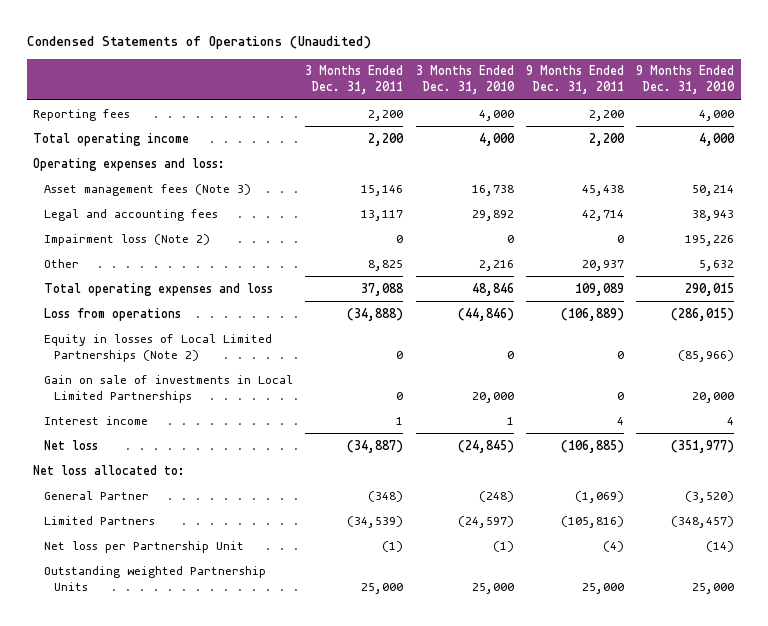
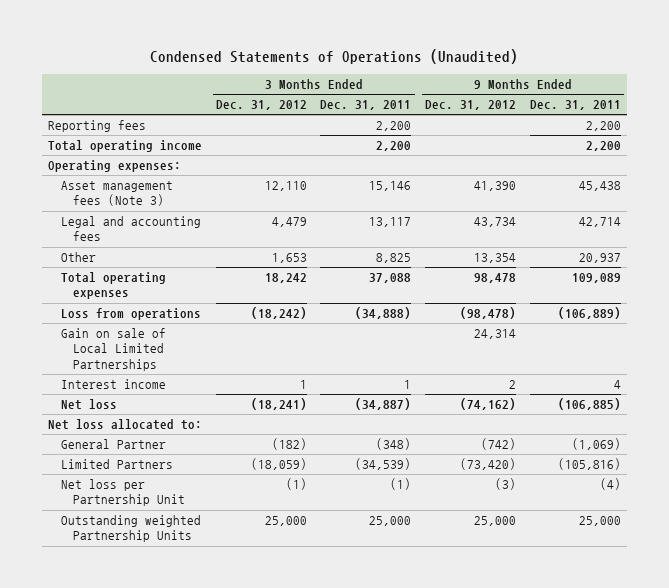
- | 3 Months Ended Dec. 31, 2011 | 3 Months Ended Dec. 31, 2010 | 9 Months Ended Dec. 31, 2011 | 9 Months Ended Dec. 31, 2010
+ | 3 Months Ended Dec. 31, 2012 | 3 Months Ended Dec. 31, 2011 | 9 Months Ended Dec. 31, 2012 | 9 Months Ended Dec. 31, 2011
- Operating expenses and loss:
+ Operating expenses:
- Impairment loss (Note 2) | 0 | 0 | 0 | 195,226
- Total operating expenses and loss | 37,088 | 48,846 | 109,089 | 290,015
+ Total operating expenses | 18,242 | 37,088 | 98,478 | 109,089
- Equity in losses of Local Limited Partnerships (Note 2) | 0 | 0 | 0 | (85,966)
- Gain on sale of investments in Local Limited Partnerships | 0 | 20,000 | 0 | 20,000
+ Gain on sale of Local Limited Partnerships | | | 24,314 |

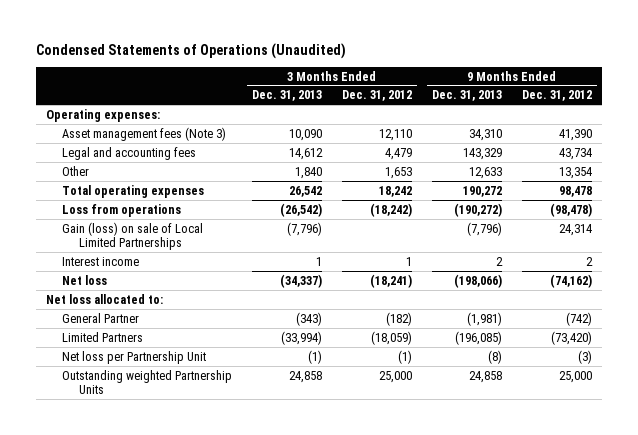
- | 3 Months Ended Dec. 31, 2012 | 3 Months Ended Dec. 31, 2011 | 9 Months Ended Dec. 31, 2012 | 9 Months Ended Dec. 31, 2011
+ | 3 Months Ended Dec. 31, 2013 | 3 Months Ended Dec. 31, 2012 | 9 Months Ended Dec. 31, 2013 | 9 Months Ended Dec. 31, 2012
- Reporting fees | | 2,200 | | 2,200
- Total operating income | | 2,200 | | 2,200
- Gain on sale of Local Limited Partnerships | | | 24,314 |
+ Gain (loss) on sale of Local Limited Partnerships | (7,796) | | (7,796) | 24,314

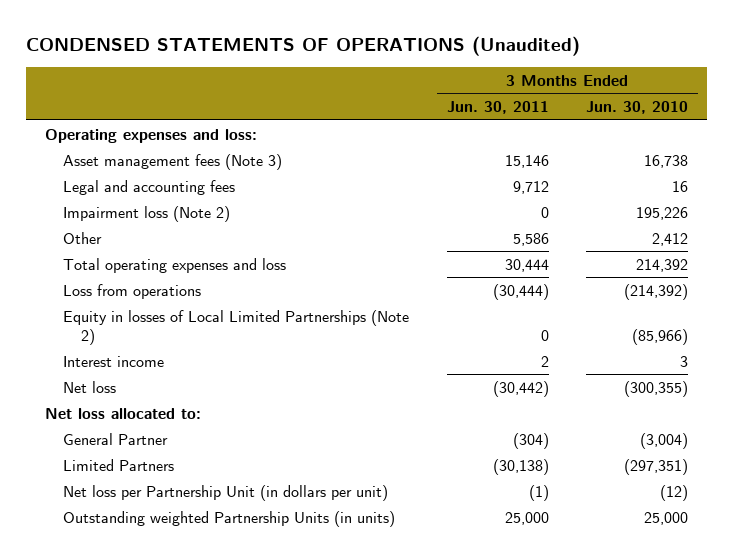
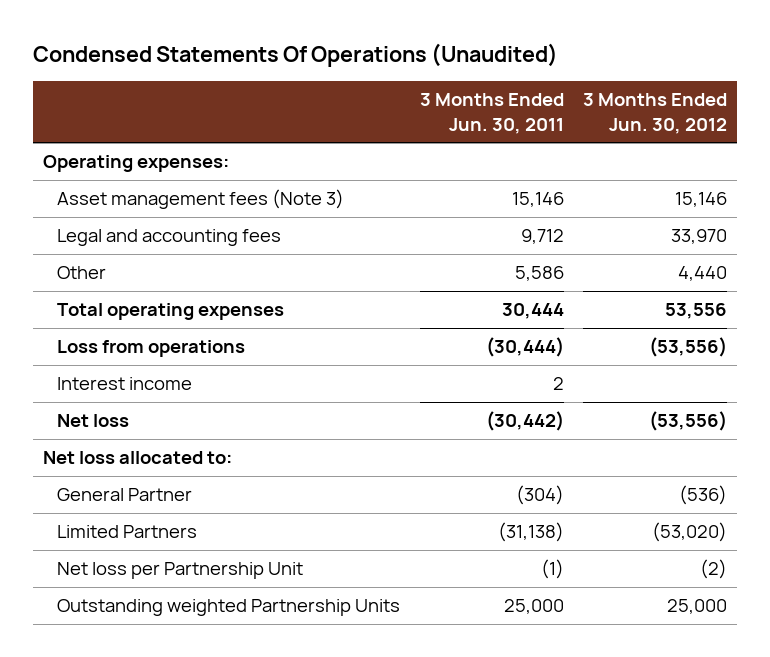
- CONDENSED STATEMENTS OF OPERATIONS (Unaudited)
+ Condensed Statements Of Operations (Unaudited)
- | 3 Months Ended Jun. 30, 2011 | 3 Months Ended Jun. 30, 2010
+ | 3 Months Ended Jun. 30, 2011 | 3 Months Ended Jun. 30, 2012
- Operating expenses and loss:
+ Operating expenses:
- Impairment loss (Note 2) | 0 | 195,226
- Total operating expenses and loss | 30,444 | 214,392
+ Total operating expenses | 30,444 | 53,556
- Equity in losses of Local Limited Partnerships (Note 2) | 0 | (85,966)
- Limited Partners | (30,138) | (297,351)
- Net loss per Partnership Unit (in dollars per unit) | (1) | (12)
- Outstanding weighted Partnership Units (in units) | 25,000 | 25,000
+ Limited Partners | (31,138) | (53,020)
+ Net loss per Partnership Unit | (1) | (2)
+ Outstanding weighted Partnership Units | 25,000 | 25,000

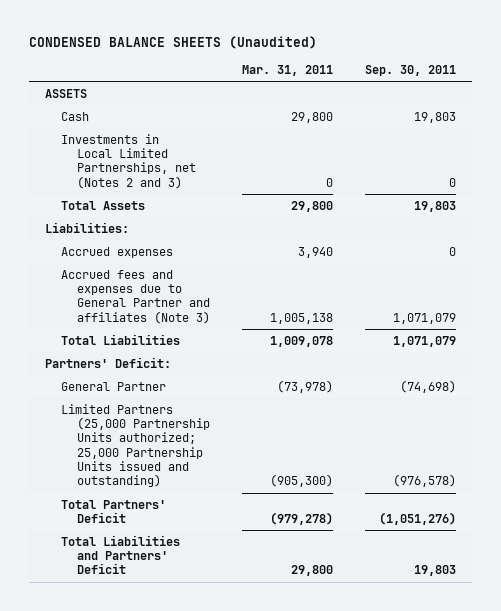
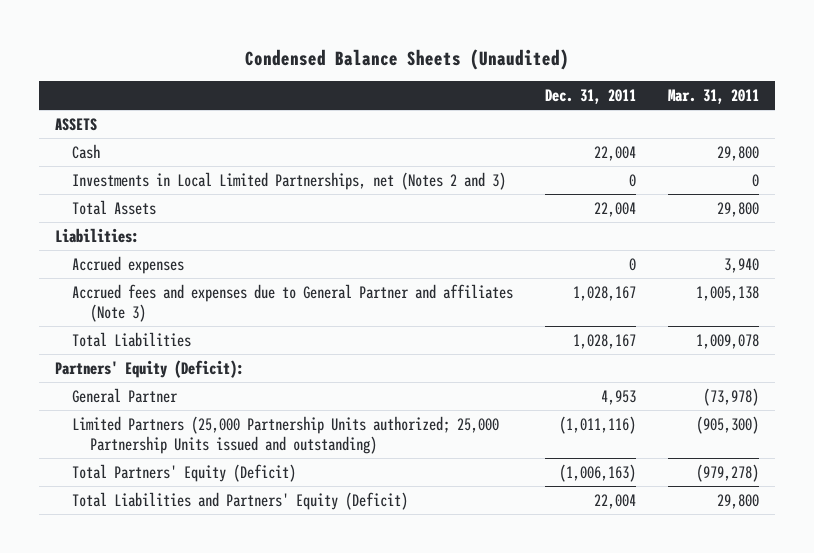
- CONDENSED BALANCE SHEETS (Unaudited)
+ Condensed Balance Sheets (Unaudited)
- | Mar. 31, 2011 | Sep. 30, 2011
+ | Dec. 31, 2011 | Mar. 31, 2011
- Partners' Deficit:
+ Partners' Equity (Deficit):
- Total Partners' Deficit | (979,278) | (1,051,276)
- Total Liabilities and Partners' Deficit | 29,800 | 19,803
+ Total Partners' Equity (Deficit) | (1,006,163) | (979,278)
+ Total Liabilities and Partners' Equity (Deficit) | 22,004 | 29,800

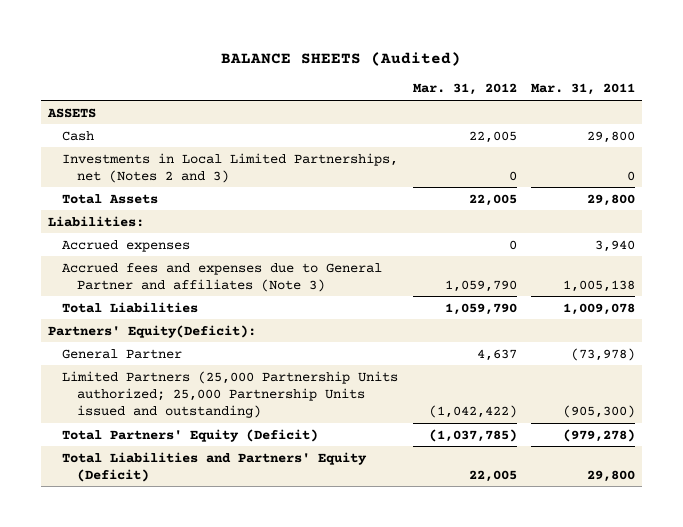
- Condensed Balance Sheets (Unaudited)
+ BALANCE SHEETS (Audited)
- | Dec. 31, 2011 | Mar. 31, 2011
+ | Mar. 31, 2012 | Mar. 31, 2011
- Partners' Equity (Deficit):
+ Partners' Equity(Deficit):

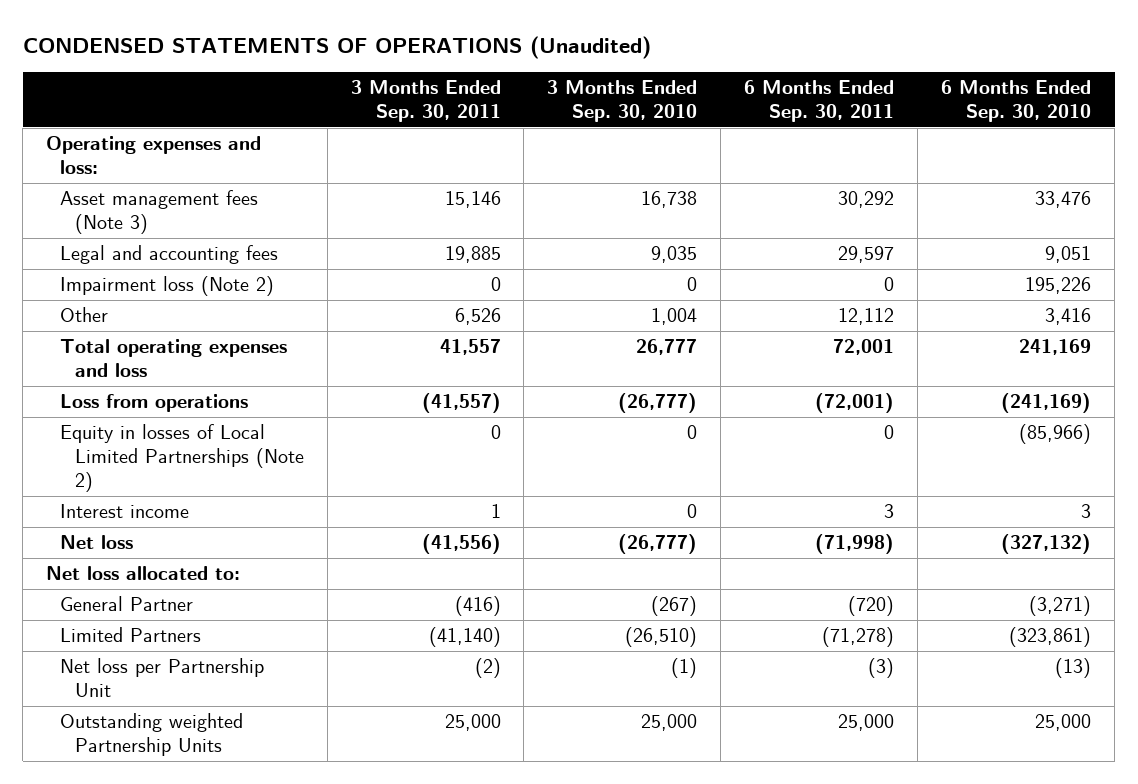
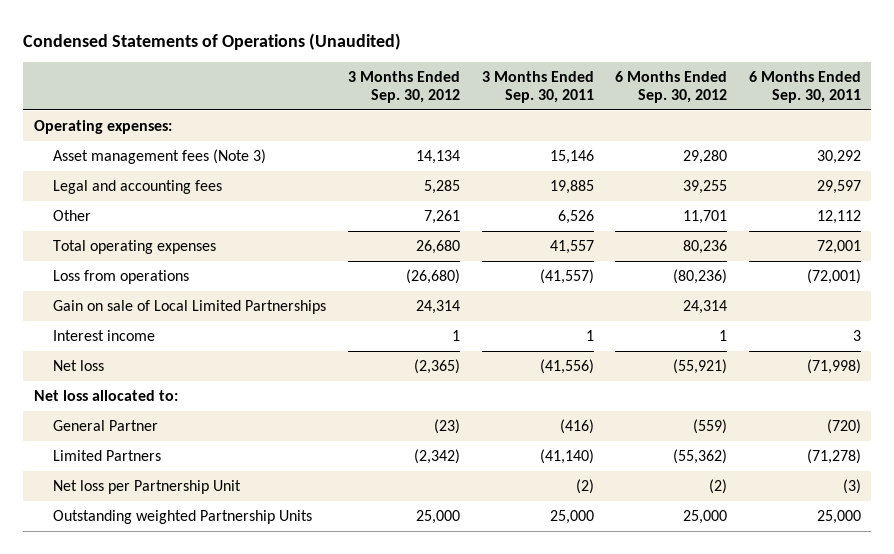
- CONDENSED STATEMENTS OF OPERATIONS (Unaudited)
+ Condensed Statements of Operations (Unaudited)
- | 3 Months Ended Sep. 30, 2011 | 3 Months Ended Sep. 30, 2010 | 6 Months Ended Sep. 30, 2011 | 6 Months Ended Sep. 30, 2010
+ | 3 Months Ended Sep. 30, 2012 | 3 Months Ended Sep. 30, 2011 | 6 Months Ended Sep. 30, 2012 | 6 Months Ended Sep. 30, 2011
- Operating expenses and loss:
+ Operating expenses:
- Impairment loss (Note 2) | 0 | 0 | 0 | 195,226
- Total operating expenses and loss | 41,557 | 26,777 | 72,001 | 241,169
+ Total operating expenses | 26,680 | 41,557 | 80,236 | 72,001
- Equity in losses of Local Limited Partnerships (Note 2) | 0 | 0 | 0 | (85,966)
+ Gain on sale of Local Limited Partnerships | 24,314 | | 24,314 |

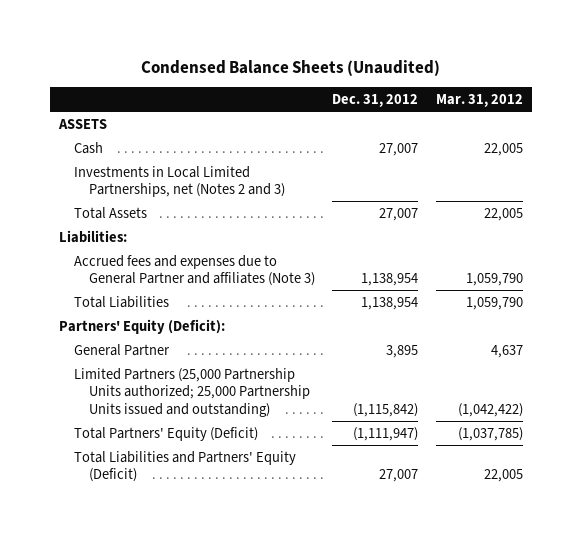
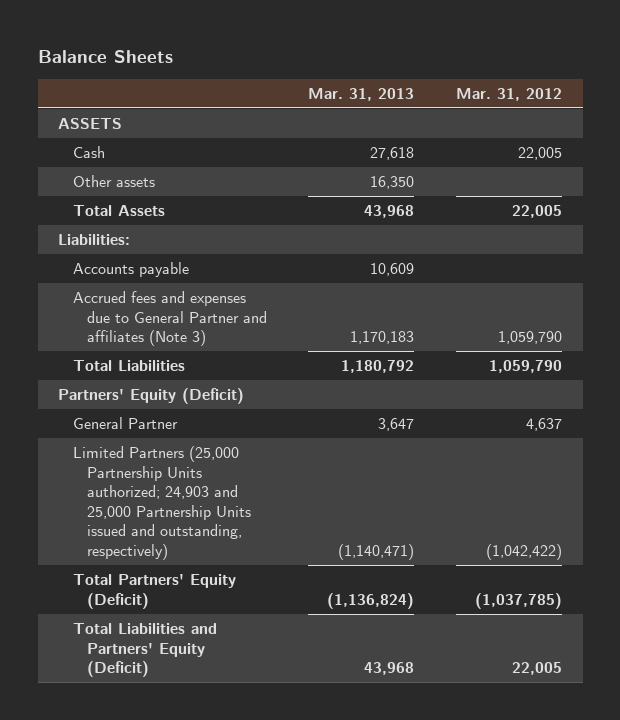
- Condensed Balance Sheets (Unaudited)
+ Balance Sheets
- | Dec. 31, 2012 | Mar. 31, 2012
+ | Mar. 31, 2013 | Mar. 31, 2012
- Investments in Local Limited Partnerships, net (Notes 2 and 3)
+ Other assets | 16,350 |
+ Accounts payable | 10,609 |
- Partners' Equity (Deficit):
+ Partners' Equity (Deficit)
- Limited Partners (25,000 Partnership Units authorized; 25,000 Partnership Units issued and outstanding) | (1,115,842) | (1,042,422)
+ Limited Partners (25,000 Partnership Units authorized; 24,903 and 25,000 Partnership Units issued and outstanding, respectively) | (1,140,471) | (1,042,422)

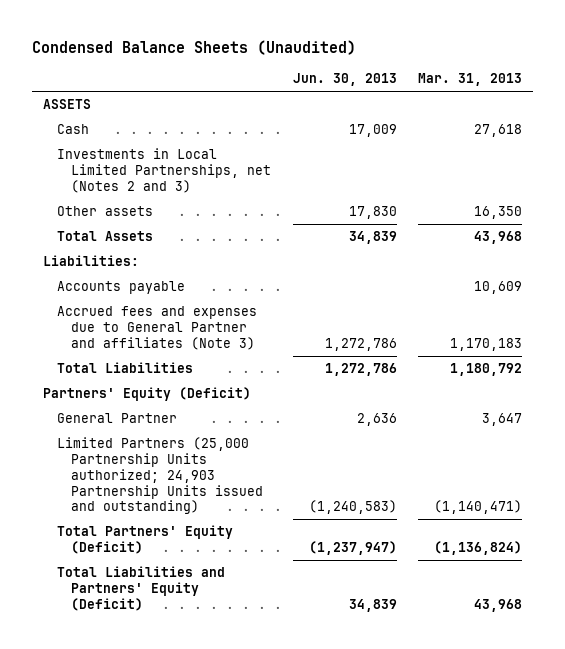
- Balance Sheets
+ Condensed Balance Sheets (Unaudited)
- | Mar. 31, 2013 | Mar. 31, 2012
+ | Jun. 30, 2013 | Mar. 31, 2013
+ Investments in Local Limited Partnerships, net (Notes 2 and 3)
- Limited Partners (25,000 Partnership Units authorized; 24,903 and 25,000 Partnership Units issued and outstanding, respectively) | (1,140,471) | (1,042,422)
+ Limited Partners (25,000 Partnership Units authorized; 24,903 Partnership Units issued and outstanding) | (1,240,583) | (1,140,471)

